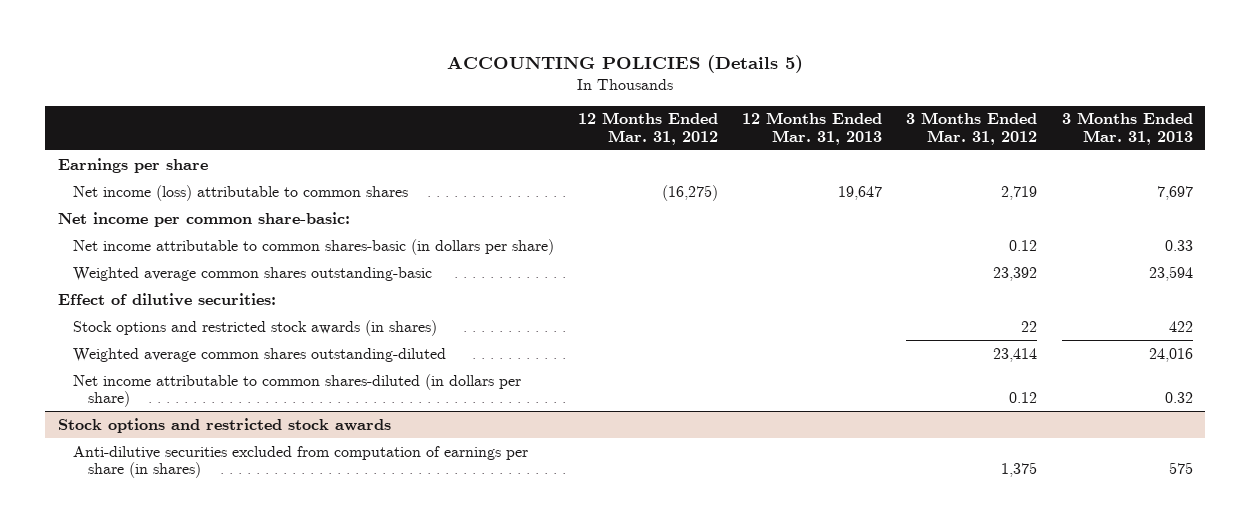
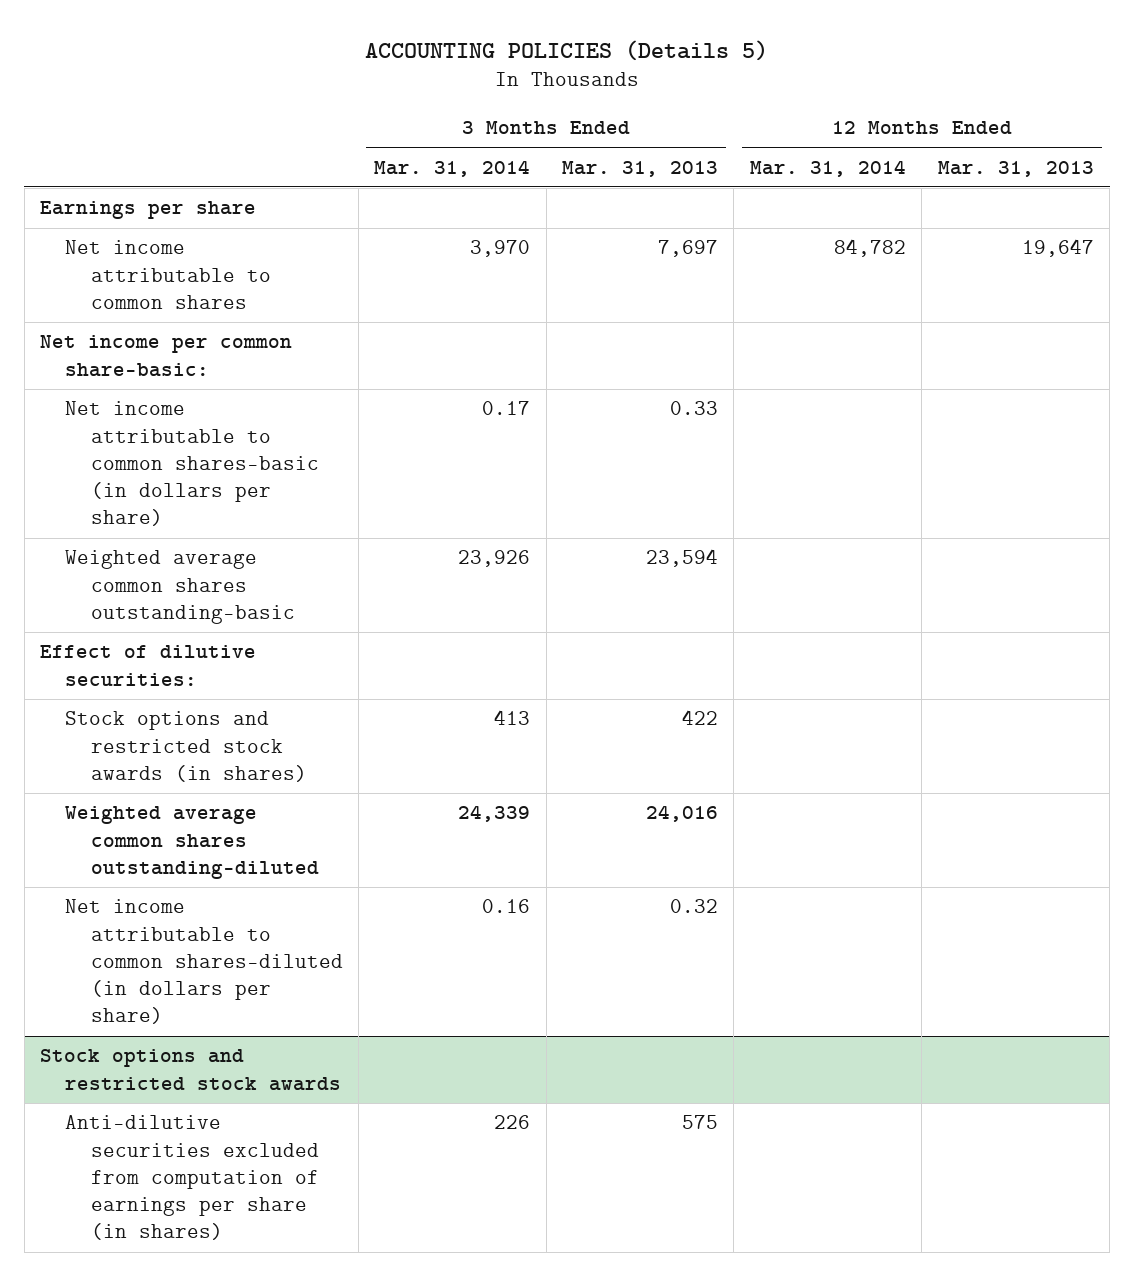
- | 12 Months Ended Mar. 31, 2012 | 12 Months Ended Mar. 31, 2013 | 3 Months Ended Mar. 31, 2012 | 3 Months Ended Mar. 31, 2013
+ | 3 Months Ended Mar. 31, 2014 | 3 Months Ended Mar. 31, 2013 | 12 Months Ended Mar. 31, 2014 | 12 Months Ended Mar. 31, 2013
- Net income (loss) attributable to common shares | (16,275) | 19,647 | 2,719 | 7,697
+ Net income attributable to common shares | 3,970 | 7,697 | 84,782 | 19,647

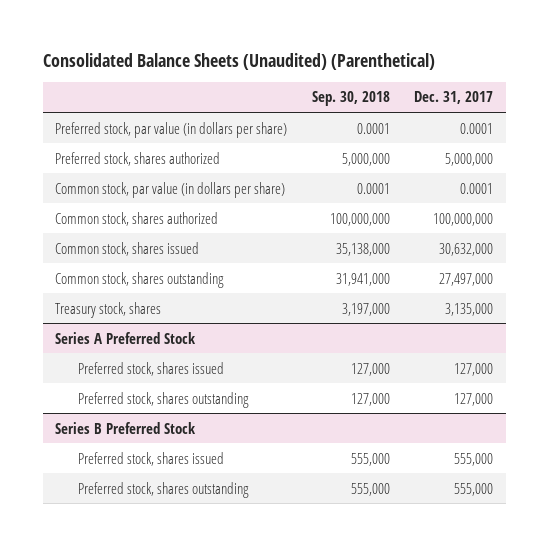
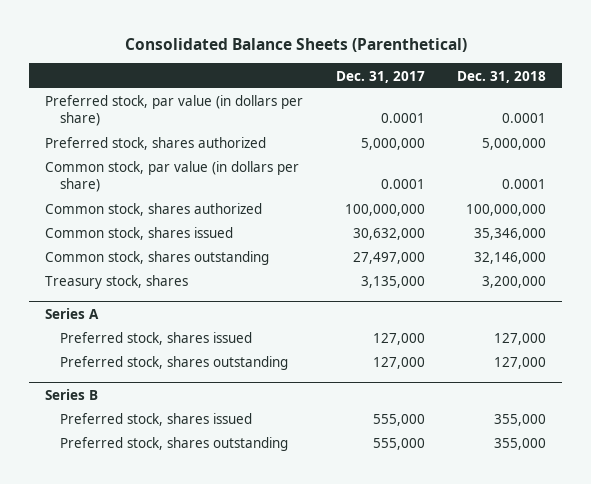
- Consolidated Balance Sheets (Unaudited) (Parenthetical)
+ Consolidated Balance Sheets (Parenthetical)
- | Sep. 30, 2018 | Dec. 31, 2017
+ | Dec. 31, 2017 | Dec. 31, 2018
- Series A Preferred Stock
+ Series A
- Series B Preferred Stock
+ Series B

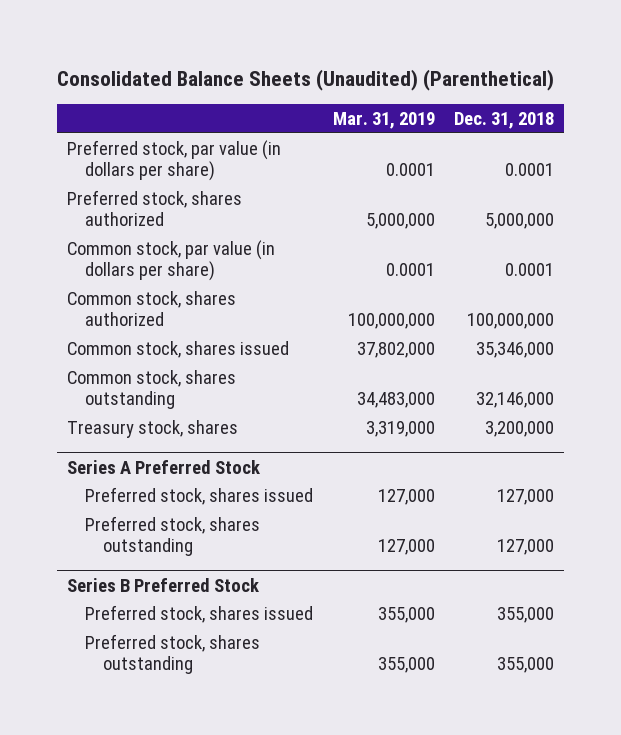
- Consolidated Balance Sheets (Parenthetical)
+ Consolidated Balance Sheets (Unaudited) (Parenthetical)
- | Dec. 31, 2017 | Dec. 31, 2018
+ | Mar. 31, 2019 | Dec. 31, 2018
- Series A
+ Series A Preferred Stock
- Series B
+ Series B Preferred Stock

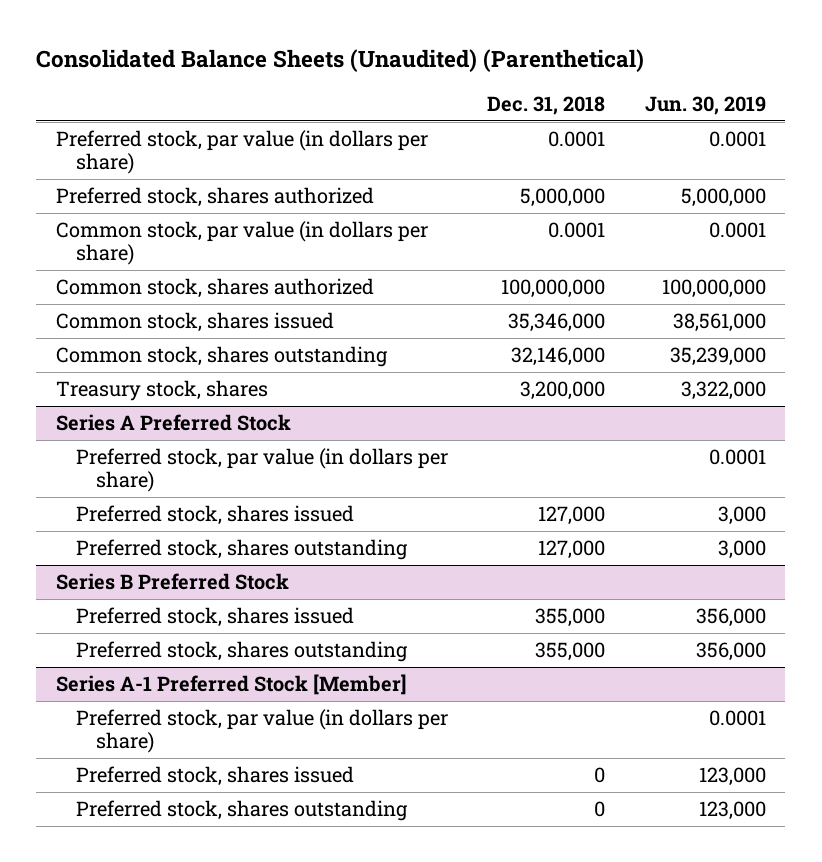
- | Mar. 31, 2019 | Dec. 31, 2018
+ | Dec. 31, 2018 | Jun. 30, 2019
@ Series A Preferred Stock
+ Preferred stock, par value (in dollars per share) | | 0.0001
+ Series A-1 Preferred Stock [Member]
+ Preferred stock, par value (in dollars per share) | | 0.0001
+ Preferred stock, shares issued | 0 | 123,000
+ Preferred stock, shares outstanding | 0 | 123,000

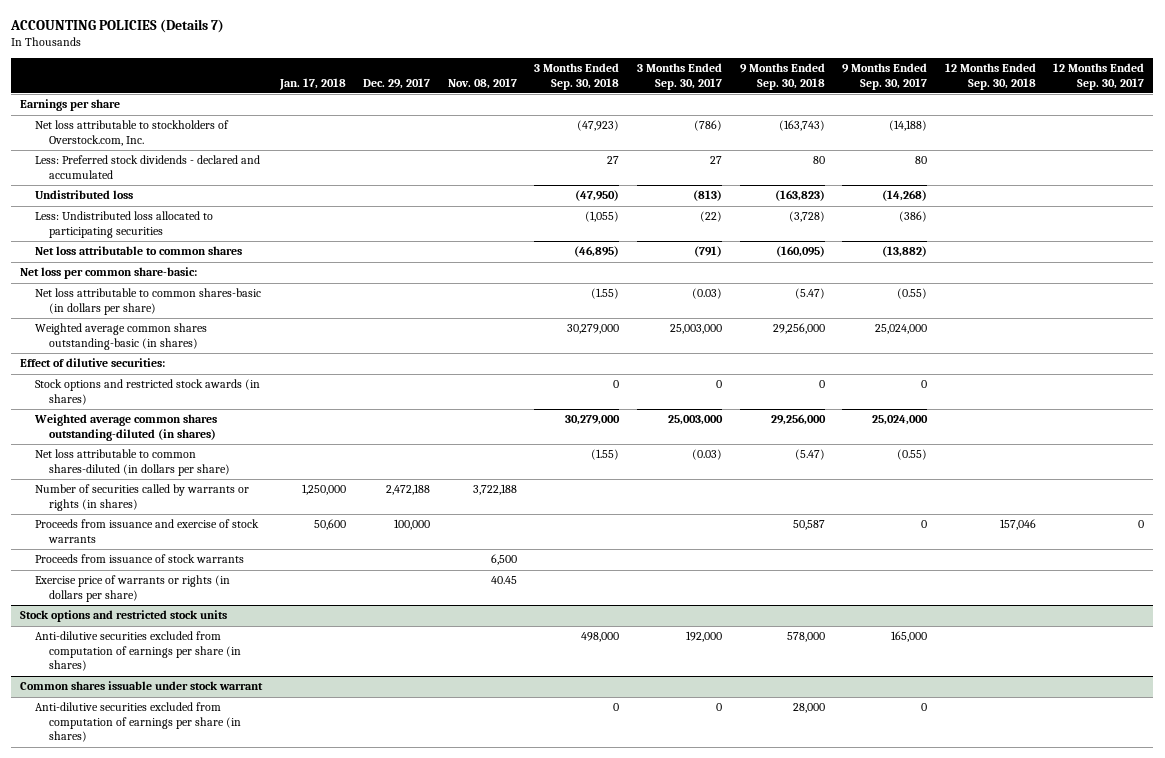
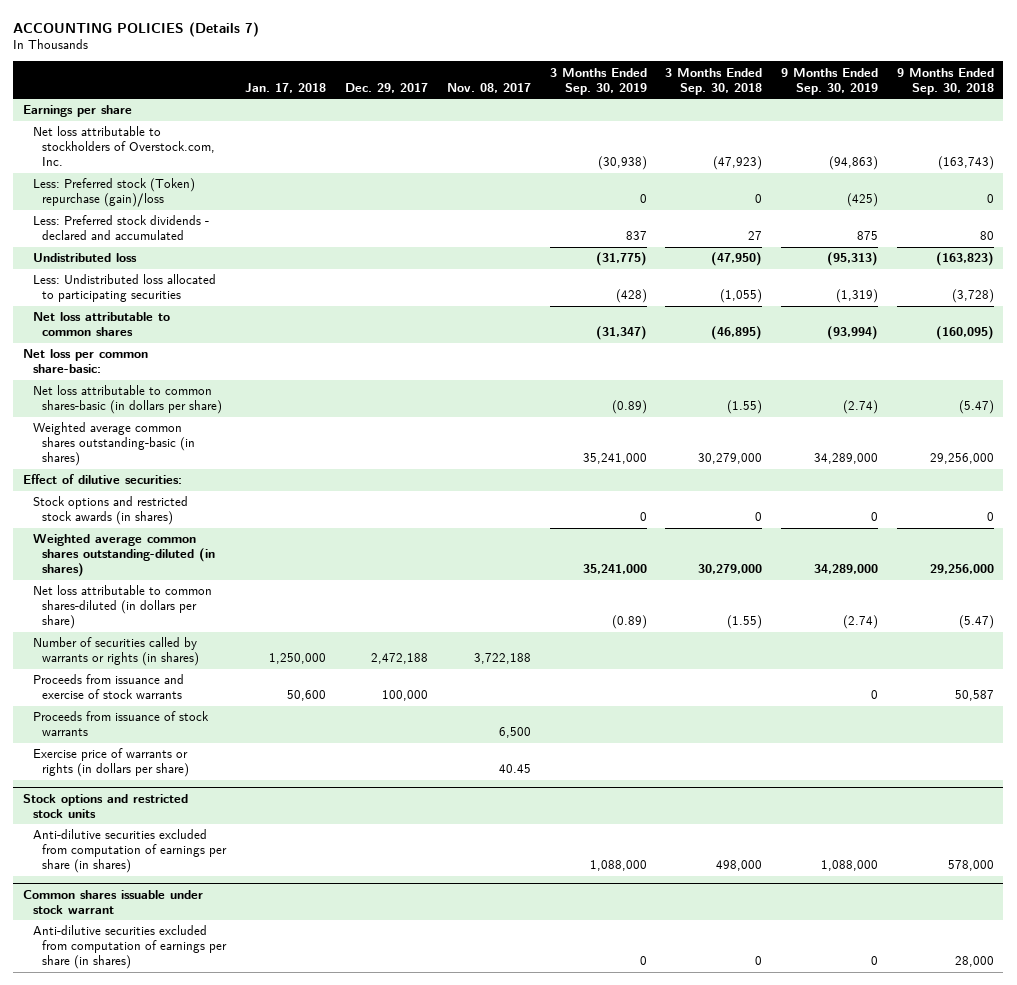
- | Jan. 17, 2018 | Dec. 29, 2017 | Nov. 08, 2017 | 3 Months Ended Sep. 30, 2018 | 3 Months Ended Sep. 30, 2017 | 9 Months Ended Sep. 30, 2018 | 9 Months Ended Sep. 30, 2017 | 12 Months Ended Sep. 30, 2018 | 12 Months Ended Sep. 30, 2017
+ | Jan. 17, 2018 | Dec. 29, 2017 | Nov. 08, 2017 | 3 Months Ended Sep. 30, 2019 | 3 Months Ended Sep. 30, 2018 | 9 Months Ended Sep. 30, 2019 | 9 Months Ended Sep. 30, 2018
+ Less: Preferred stock (Token) repurchase (gain)/loss | | | | 0 | 0 | (425) | 0

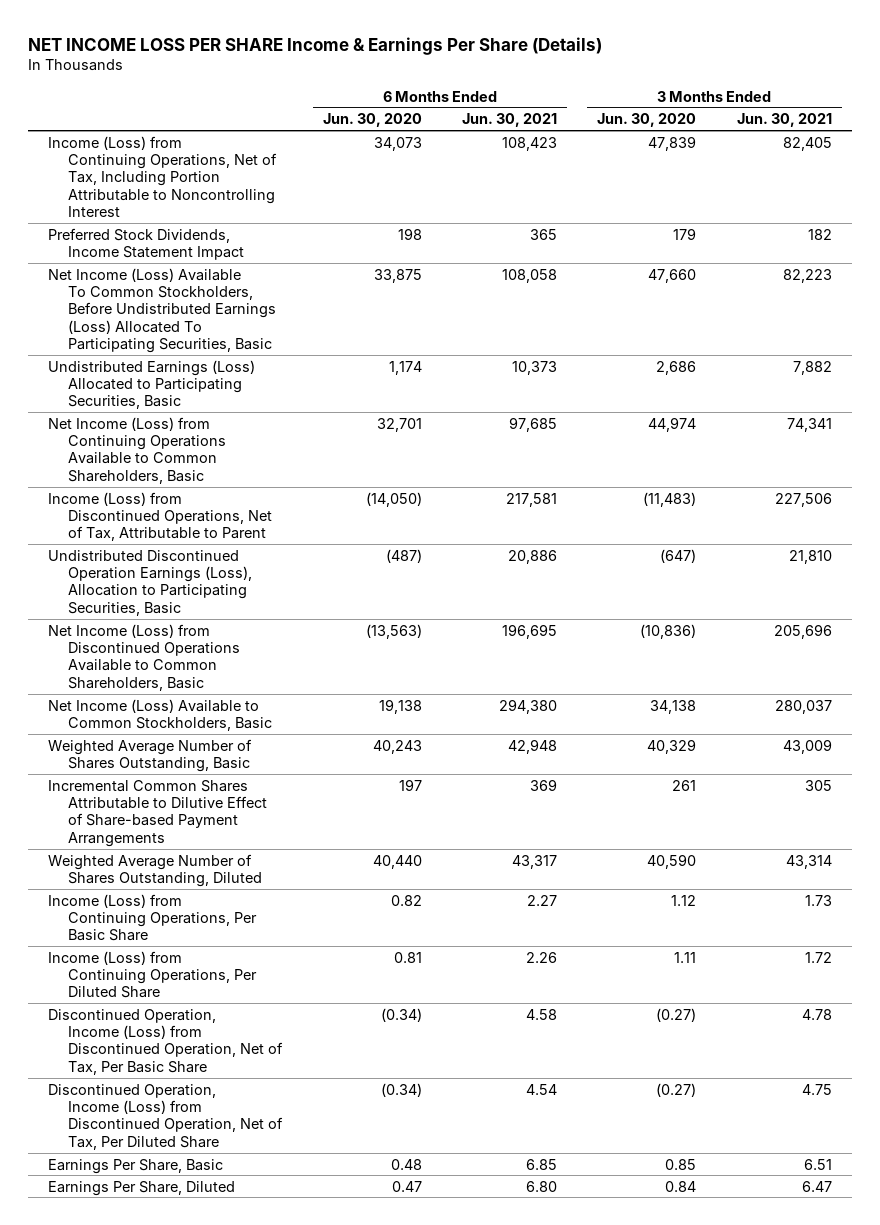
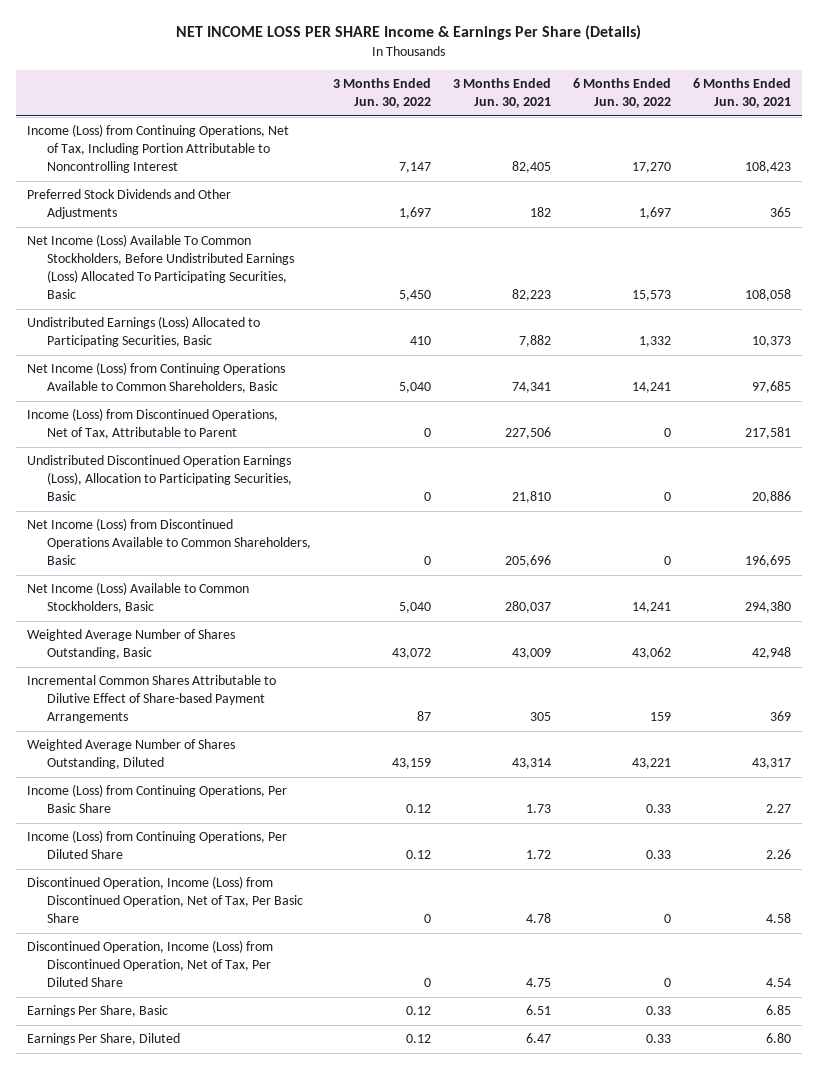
- | 6 Months Ended Jun. 30, 2020 | 6 Months Ended Jun. 30, 2021 | 3 Months Ended Jun. 30, 2020 | 3 Months Ended Jun. 30, 2021
+ | 3 Months Ended Jun. 30, 2022 | 3 Months Ended Jun. 30, 2021 | 6 Months Ended Jun. 30, 2022 | 6 Months Ended Jun. 30, 2021
- Preferred Stock Dividends, Income Statement Impact | 198 | 365 | 179 | 182
+ Preferred Stock Dividends and Other Adjustments | 1,697 | 182 | 1,697 | 365

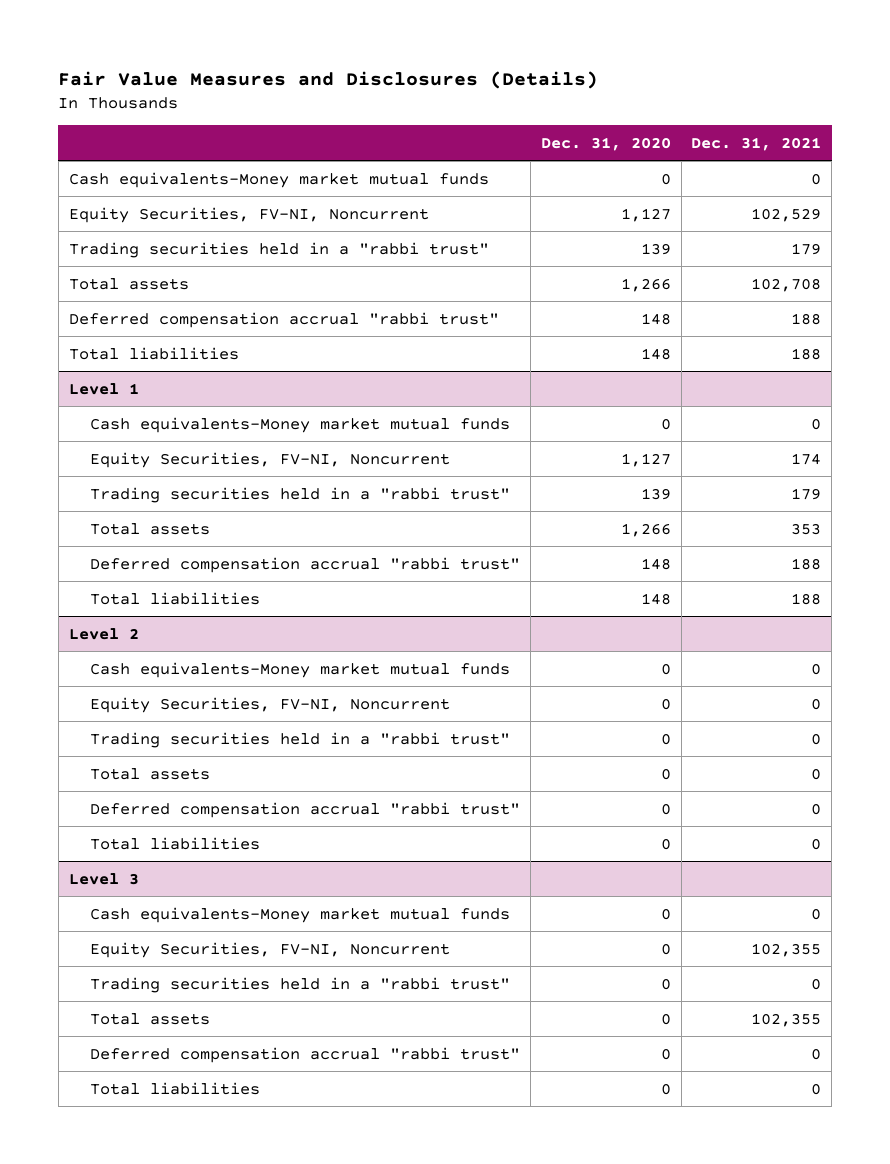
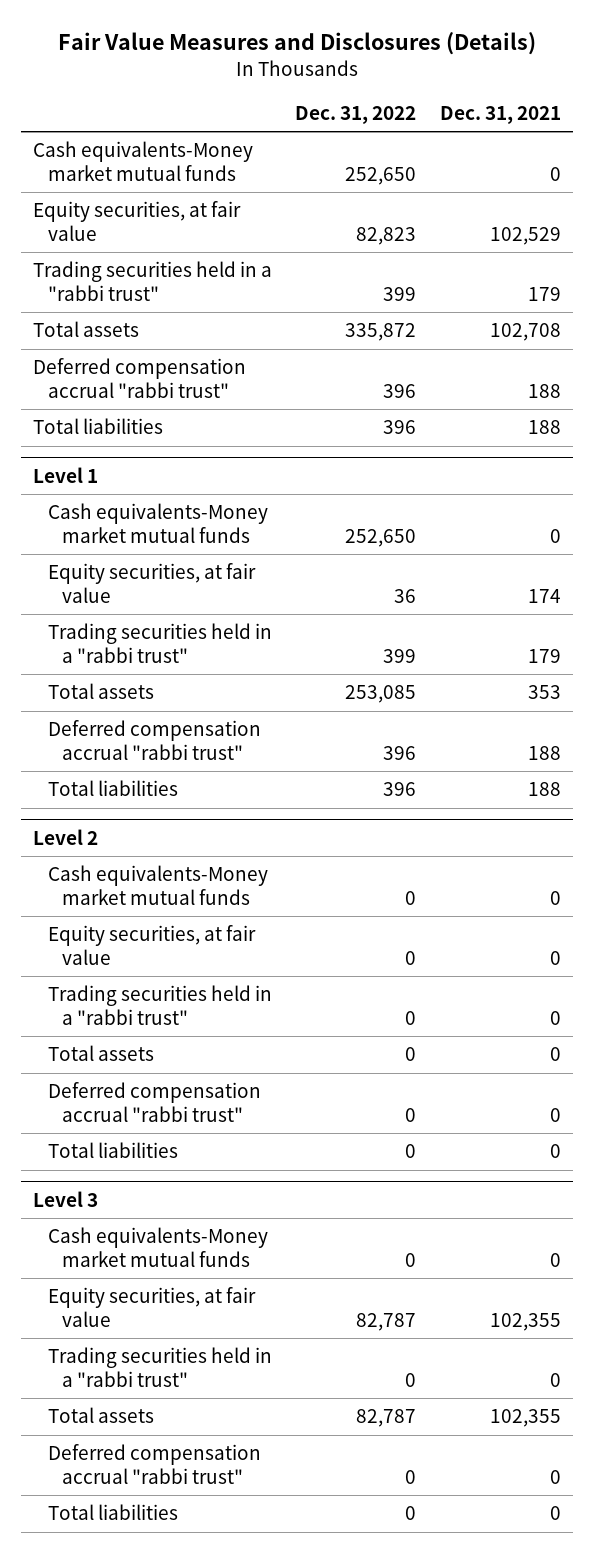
- | Dec. 31, 2020 | Dec. 31, 2021
+ | Dec. 31, 2022 | Dec. 31, 2021
- Equity Securities, FV-NI, Noncurrent | 1,127 | 102,529
+ Equity securities, at fair value | 82,823 | 102,529
@ Level 1
- Equity Securities, FV-NI, Noncurrent | 1,127 | 174
+ Equity securities, at fair value | 36 | 174
@ Level 2
- Equity Securities, FV-NI, Noncurrent | 0 | 0
+ Equity securities, at fair value | 0 | 0
@ Level 3
- Equity Securities, FV-NI, Noncurrent | 0 | 102,355
+ Equity securities, at fair value | 82,787 | 102,355

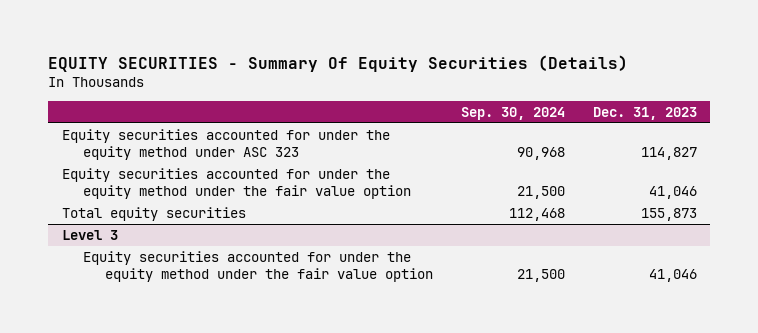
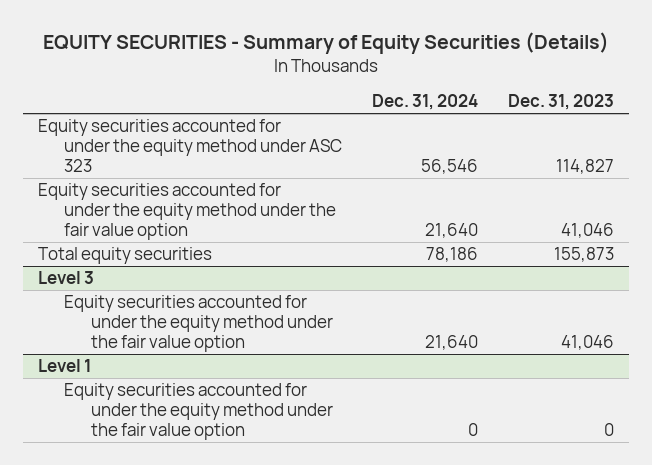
- EQUITY SECURITIES - Summary Of Equity Securities (Details)
+ EQUITY SECURITIES - Summary of Equity Securities (Details)
- | Sep. 30, 2024 | Dec. 31, 2023
+ | Dec. 31, 2024 | Dec. 31, 2023
+ Level 1
+ Equity securities accounted for under the equity method under the fair value option | 0 | 0

